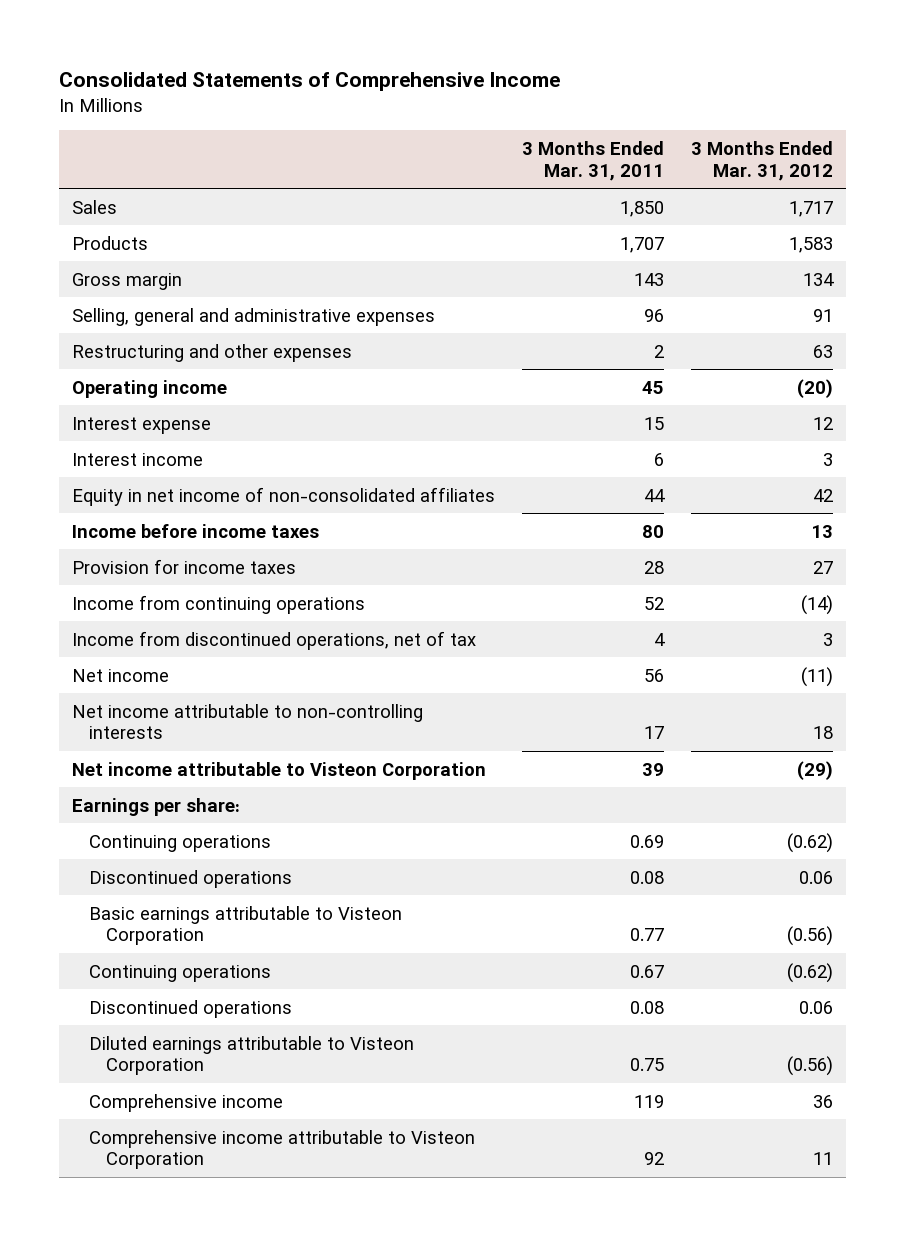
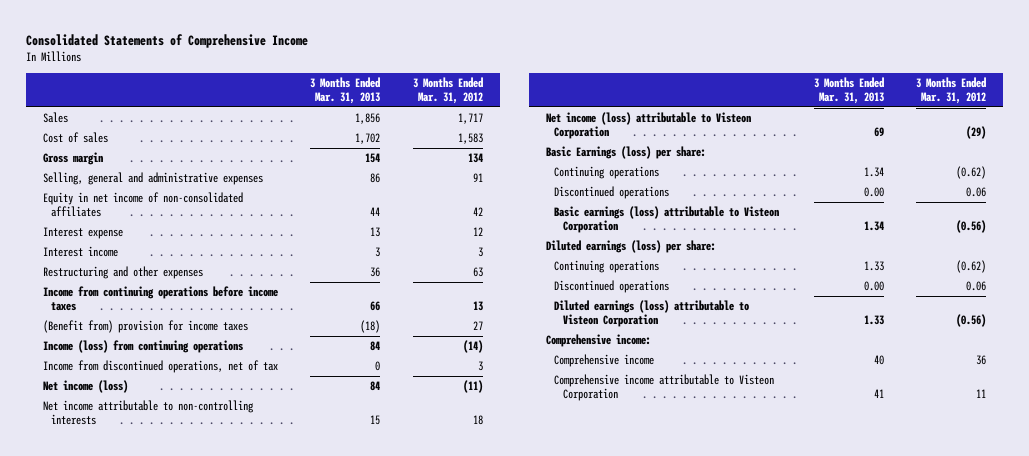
- | 3 Months Ended Mar. 31, 2011 | 3 Months Ended Mar. 31, 2012
+ | 3 Months Ended Mar. 31, 2013 | 3 Months Ended Mar. 31, 2012
- Products | 1,707 | 1,583
+ Cost of sales | 1,702 | 1,583
- Operating income | 45 | (20)
moved up: Equity in net income of non-consolidated affiliates | 44 | 42
- Income before income taxes | 80 | 13
- Provision for income taxes | 28 | 27
- Income from continuing operations | 52 | (14)
moved down: Restructuring and other expenses | 36 | 63
+ Income from continuing operations before income taxes | 66 | 13
+ (Benefit from) provision for income taxes | (18) | 27
+ Income (loss) from continuing operations | 84 | (14)
- Net income | 56 | (11)
+ Net income (loss) | 84 | (11)
- Net income attributable to Visteon Corporation | 39 | (29)
- Earnings per share:
+ Net income (loss) attributable to Visteon Corporation | 69 | (29)
+ Basic Earnings (loss) per share:
- Basic earnings attributable to Visteon Corporation | 0.77 | (0.56)
+ Basic earnings (loss) attributable to Visteon Corporation | 1.34 | (0.56)
+ Diluted earnings (loss) per share:
- Diluted earnings attributable to Visteon Corporation | 0.75 | (0.56)
+ Diluted earnings (loss) attributable to Visteon Corporation | 1.33 | (0.56)
+ Comprehensive income:

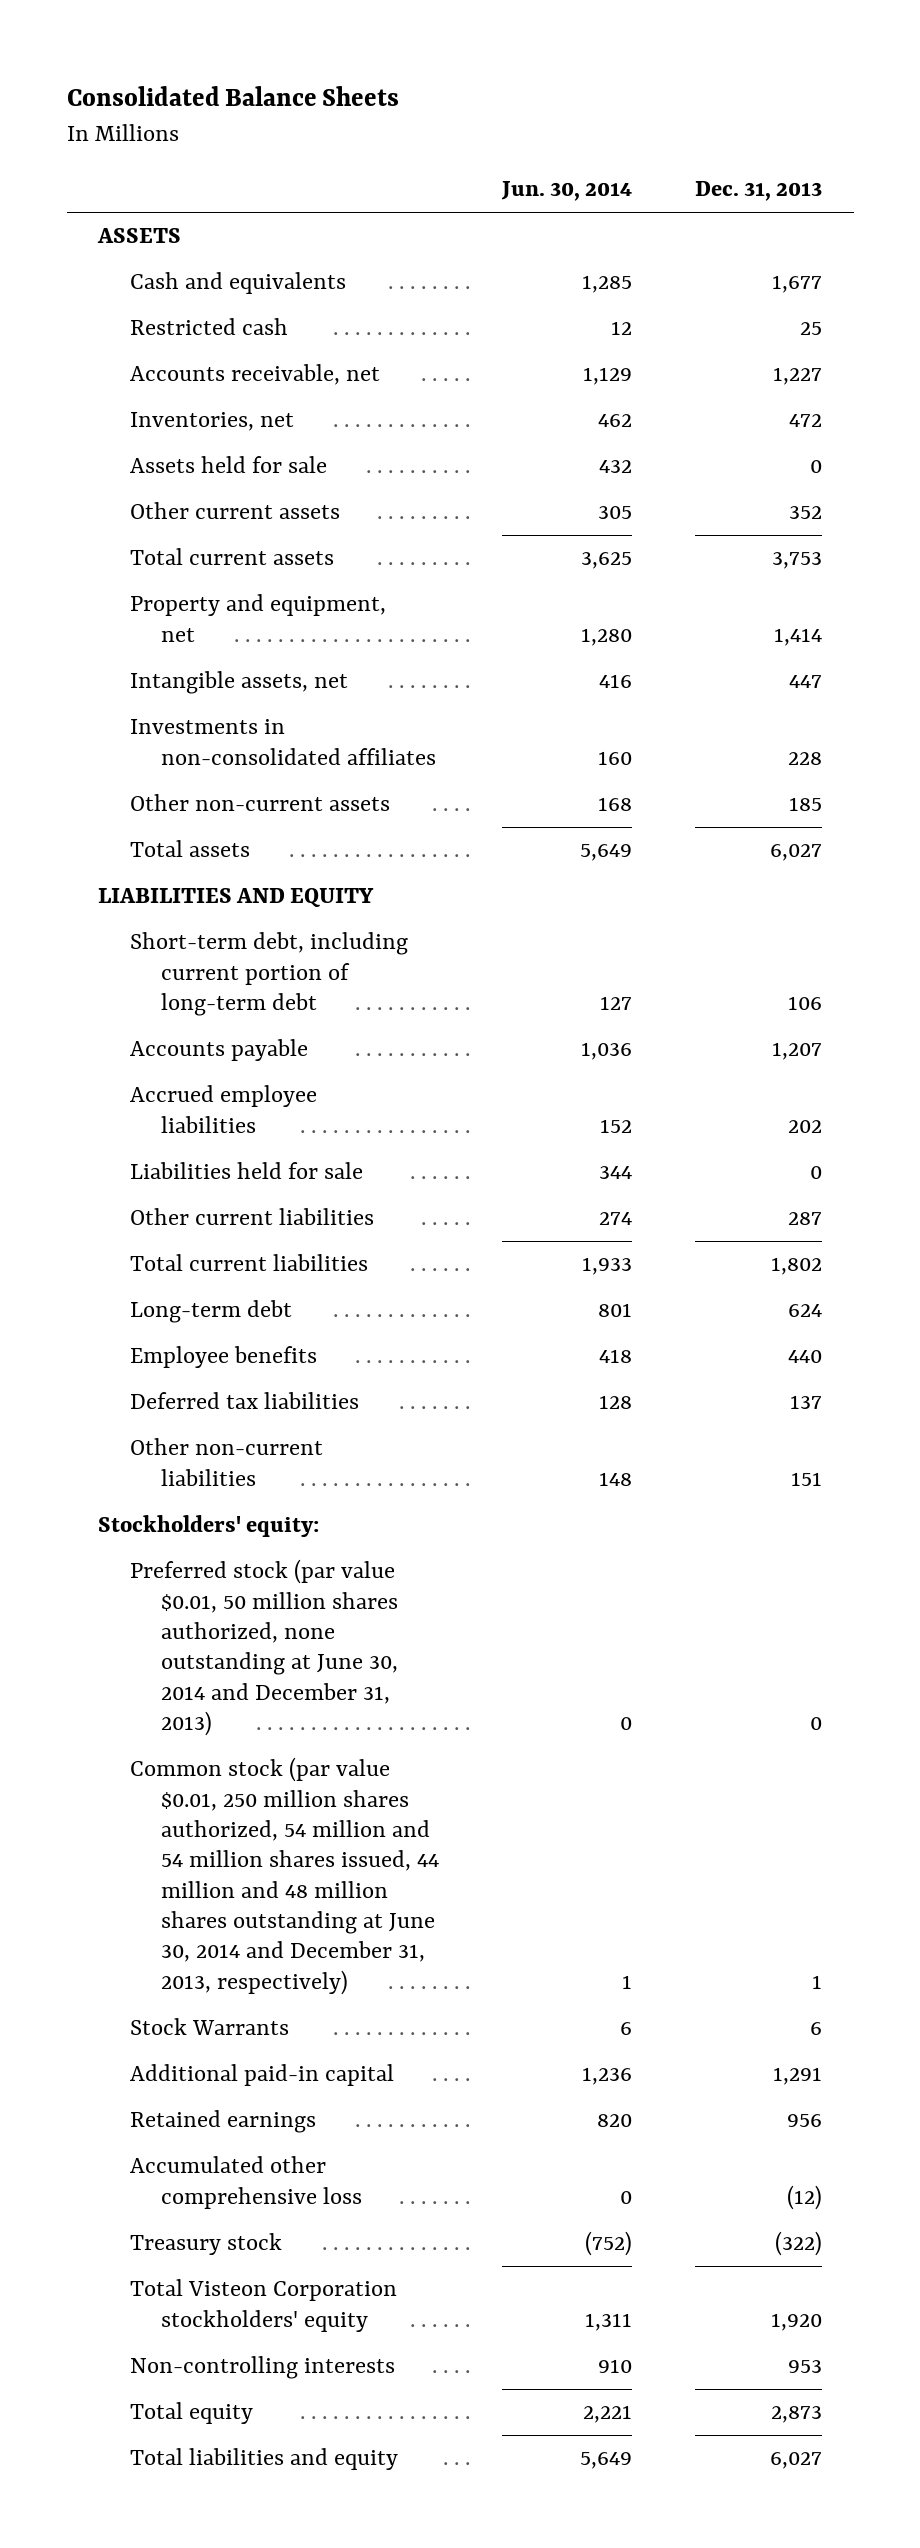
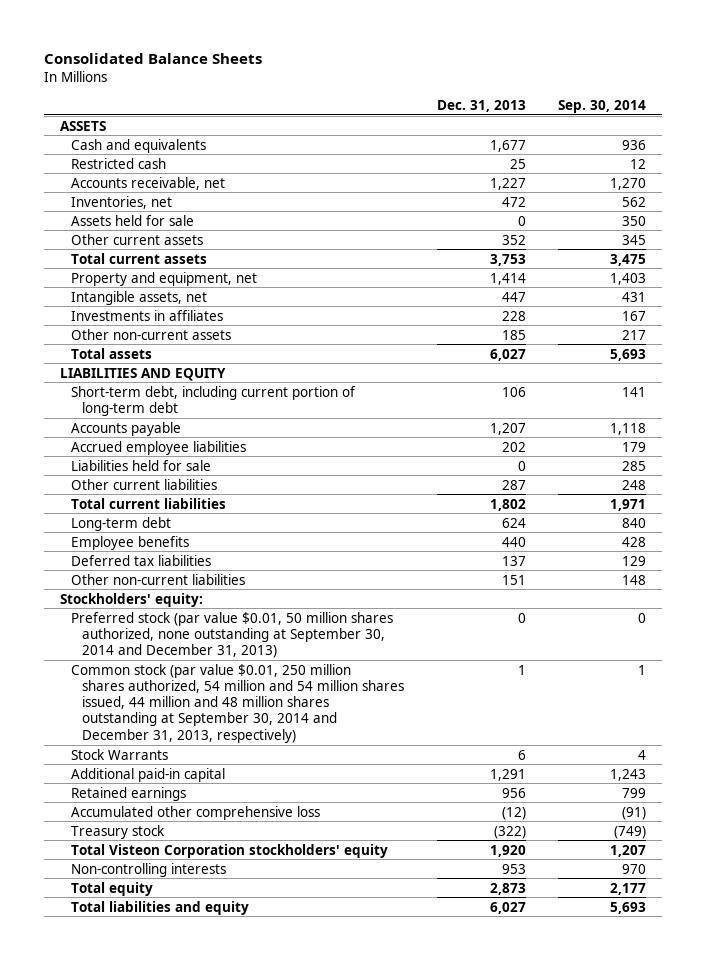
- | Jun. 30, 2014 | Dec. 31, 2013
+ | Dec. 31, 2013 | Sep. 30, 2014
- Investments in non-consolidated affiliates | 160 | 228
+ Investments in affiliates | 228 | 167
- Preferred stock (par value $0.01, 50 million shares authorized, none outstanding at June 30, 2014 and December 31, 2013) | 0 | 0
- Common stock (par value $0.01, 250 million shares authorized, 54 million and 54 million shares issued, 44 million and 48 million shares outstanding at June 30, 2014 and December 31, 2013, respectively) | 1 | 1
+ Preferred stock (par value $0.01, 50 million shares authorized, none outstanding at September 30, 2014 and December 31, 2013) | 0 | 0
+ Common stock (par value $0.01, 250 million shares authorized, 54 million and 54 million shares issued, 44 million and 48 million shares outstanding at September 30, 2014 and December 31, 2013, respectively) | 1 | 1

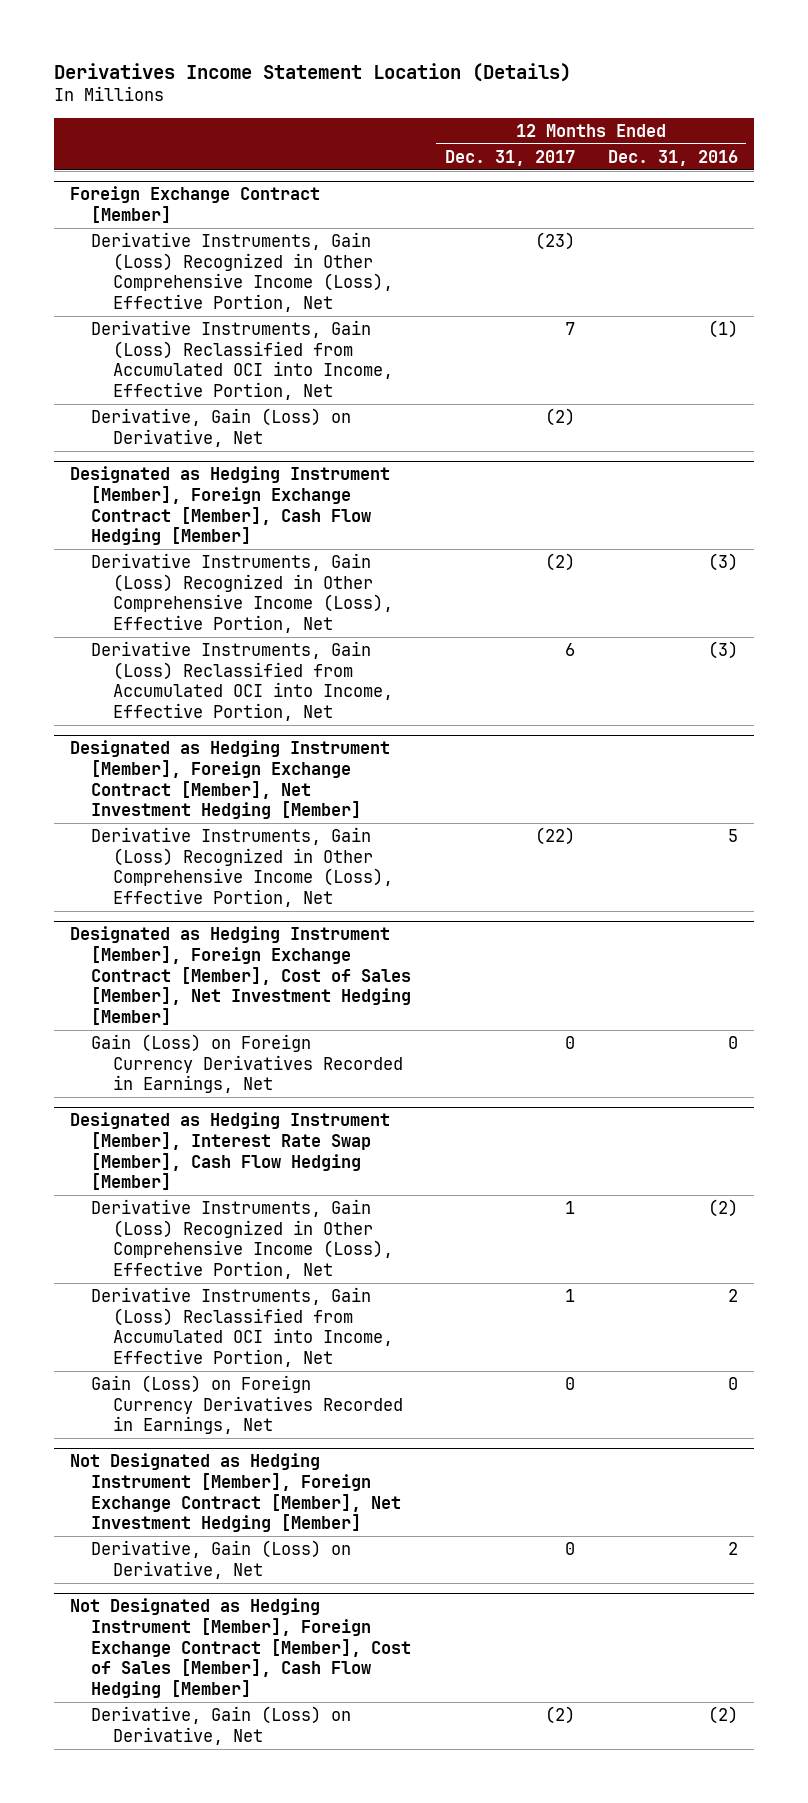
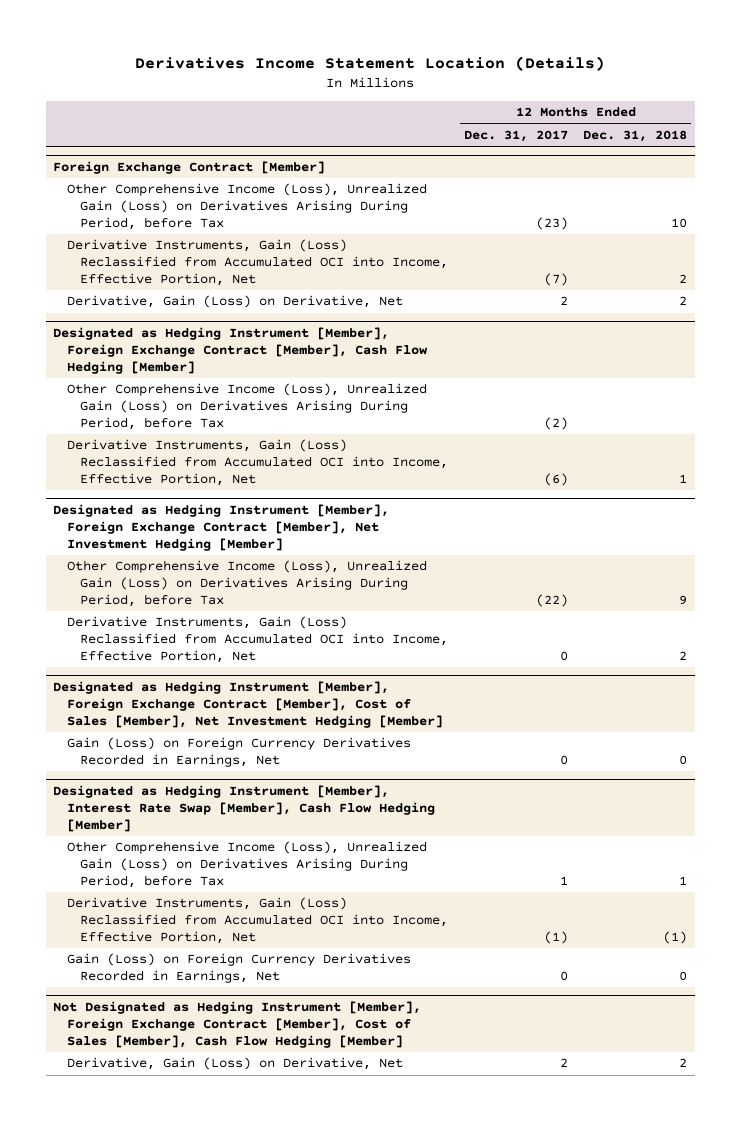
- | 12 Months Ended Dec. 31, 2017 | 12 Months Ended Dec. 31, 2016
+ | 12 Months Ended Dec. 31, 2017 | 12 Months Ended Dec. 31, 2018
@ Foreign Exchange Contract [Member]
- Derivative Instruments, Gain (Loss) Recognized in Other Comprehensive Income (Loss), Effective Portion, Net | (23) |
- Derivative Instruments, Gain (Loss) Reclassified from Accumulated OCI into Income, Effective Portion, Net | 7 | (1)
- Derivative, Gain (Loss) on Derivative, Net | (2) |
+ Other Comprehensive Income (Loss), Unrealized Gain (Loss) on Derivatives Arising During Period, before Tax | (23) | 10
+ Derivative Instruments, Gain (Loss) Reclassified from Accumulated OCI into Income, Effective Portion, Net | (7) | 2
+ Derivative, Gain (Loss) on Derivative, Net | 2 | 2
@ Designated as Hedging Instrument [Member], Foreign Exchange Contract [Member], Cash Flow Hedging [Member]
- Derivative Instruments, Gain (Loss) Recognized in Other Comprehensive Income (Loss), Effective Portion, Net | (2) | (3)
- Derivative Instruments, Gain (Loss) Reclassified from Accumulated OCI into Income, Effective Portion, Net | 6 | (3)
+ Other Comprehensive Income (Loss), Unrealized Gain (Loss) on Derivatives Arising During Period, before Tax | (2) |
+ Derivative Instruments, Gain (Loss) Reclassified from Accumulated OCI into Income, Effective Portion, Net | (6) | 1
@ Designated as Hedging Instrument [Member], Foreign Exchange Contract [Member], Net Investment Hedging [Member]
- Derivative Instruments, Gain (Loss) Recognized in Other Comprehensive Income (Loss), Effective Portion, Net | (22) | 5
+ Other Comprehensive Income (Loss), Unrealized Gain (Loss) on Derivatives Arising During Period, before Tax | (22) | 9
+ Derivative Instruments, Gain (Loss) Reclassified from Accumulated OCI into Income, Effective Portion, Net | 0 | 2
@ Designated as Hedging Instrument [Member], Interest Rate Swap [Member], Cash Flow Hedging [Member]
- Derivative Instruments, Gain (Loss) Recognized in Other Comprehensive Income (Loss), Effective Portion, Net | 1 | (2)
- Derivative Instruments, Gain (Loss) Reclassified from Accumulated OCI into Income, Effective Portion, Net | 1 | 2
+ Other Comprehensive Income (Loss), Unrealized Gain (Loss) on Derivatives Arising During Period, before Tax | 1 | 1
+ Derivative Instruments, Gain (Loss) Reclassified from Accumulated OCI into Income, Effective Portion, Net | (1) | (1)
- Not Designated as Hedging Instrument [Member], Foreign Exchange Contract [Member], Net Investment Hedging [Member]
- Derivative, Gain (Loss) on Derivative, Net | 0 | 2
@ Not Designated as Hedging Instrument [Member], Foreign Exchange Contract [Member], Cost of Sales [Member], Cash Flow Hedging [Member]
- Derivative, Gain (Loss) on Derivative, Net | (2) | (2)
+ Derivative, Gain (Loss) on Derivative, Net | 2 | 2

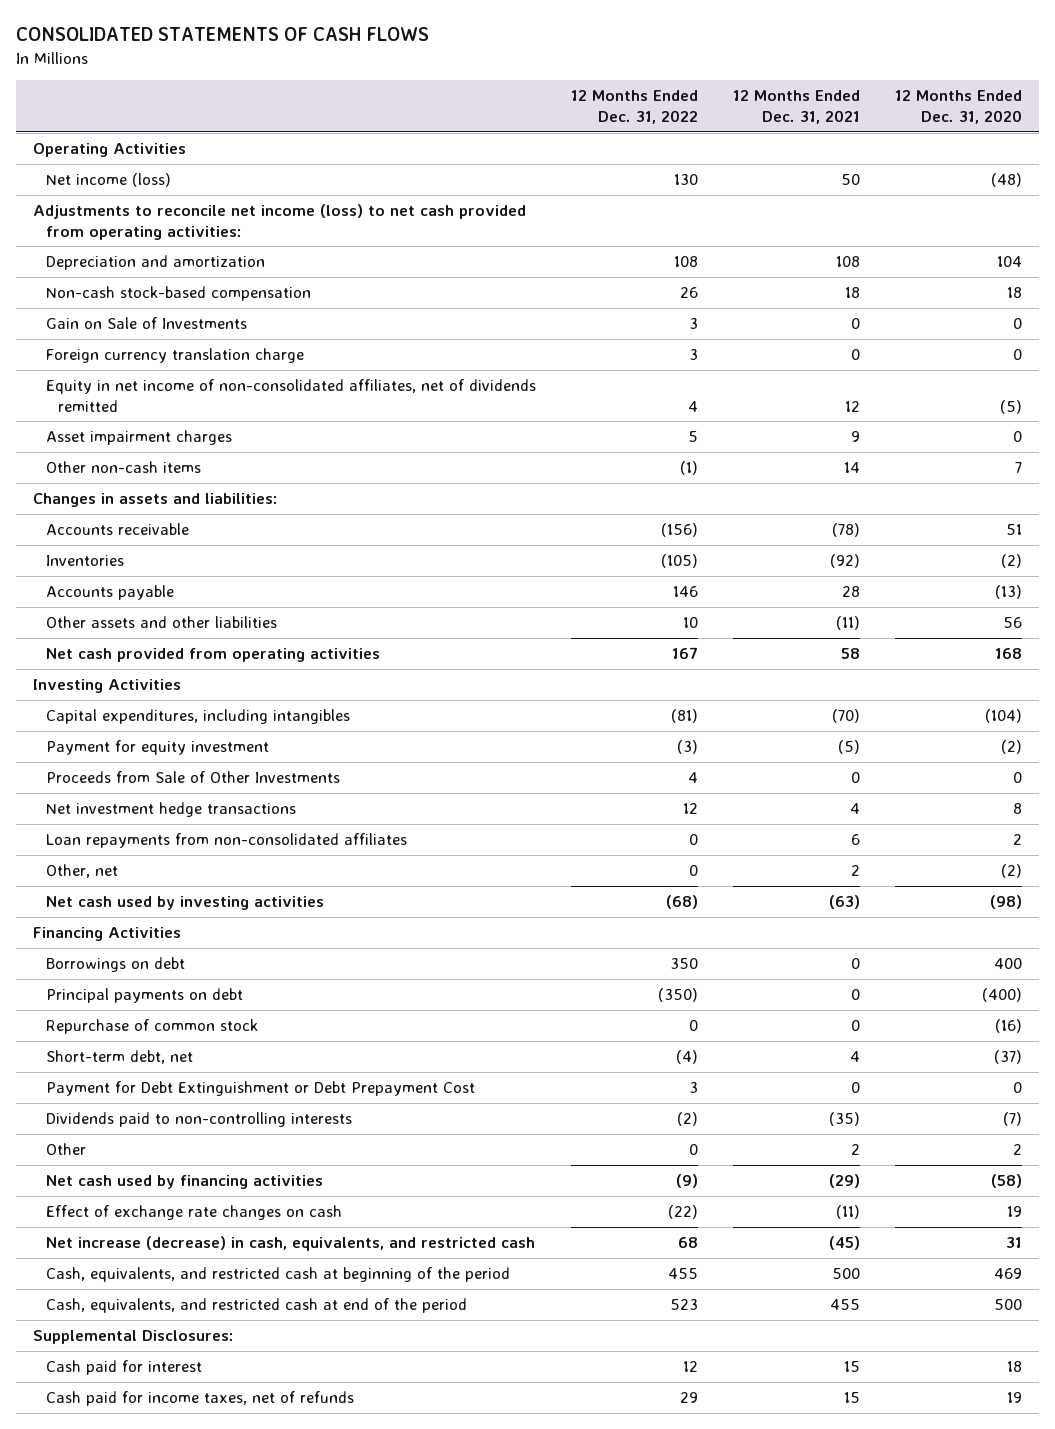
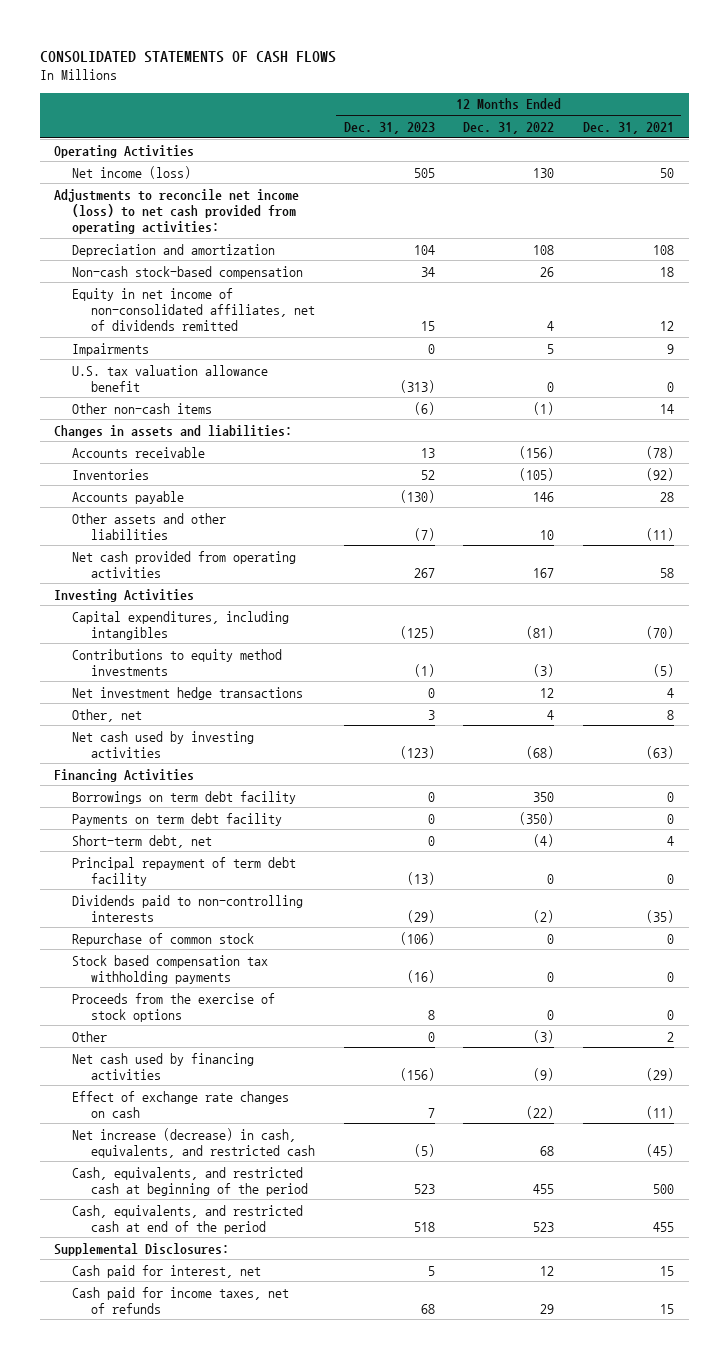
- | 12 Months Ended Dec. 31, 2022 | 12 Months Ended Dec. 31, 2021 | 12 Months Ended Dec. 31, 2020
+ | 12 Months Ended Dec. 31, 2023 | 12 Months Ended Dec. 31, 2022 | 12 Months Ended Dec. 31, 2021
- Gain on Sale of Investments | 3 | 0 | 0
- Foreign currency translation charge | 3 | 0 | 0
- Asset impairment charges | 5 | 9 | 0
+ Impairments | 0 | 5 | 9
+ U.S. tax valuation allowance benefit | (313) | 0 | 0
- Payment for equity investment | (3) | (5) | (2)
- Proceeds from Sale of Other Investments | 4 | 0 | 0
+ Contributions to equity method investments | (1) | (3) | (5)
- Loan repayments from non-consolidated affiliates | 0 | 6 | 2
- Other, net | 0 | 2 | (2)
+ Other, net | 3 | 4 | 8
- Borrowings on debt | 350 | 0 | 400
- Principal payments on debt | (350) | 0 | (400)
+ Borrowings on term debt facility | 0 | 350 | 0
+ Payments on term debt facility | 0 | (350) | 0
- Payment for Debt Extinguishment or Debt Prepayment Cost | 3 | 0 | 0
+ Principal repayment of term debt facility | (13) | 0 | 0
- Other | 0 | 2 | 2
moved down: Repurchase of common stock | (106) | 0 | 0
+ Stock based compensation tax withholding payments | (16) | 0 | 0
+ Proceeds from the exercise of stock options | 8 | 0 | 0
+ Other | 0 | (3) | 2
- Cash paid for interest | 12 | 15 | 18
+ Cash paid for interest, net | 5 | 12 | 15

